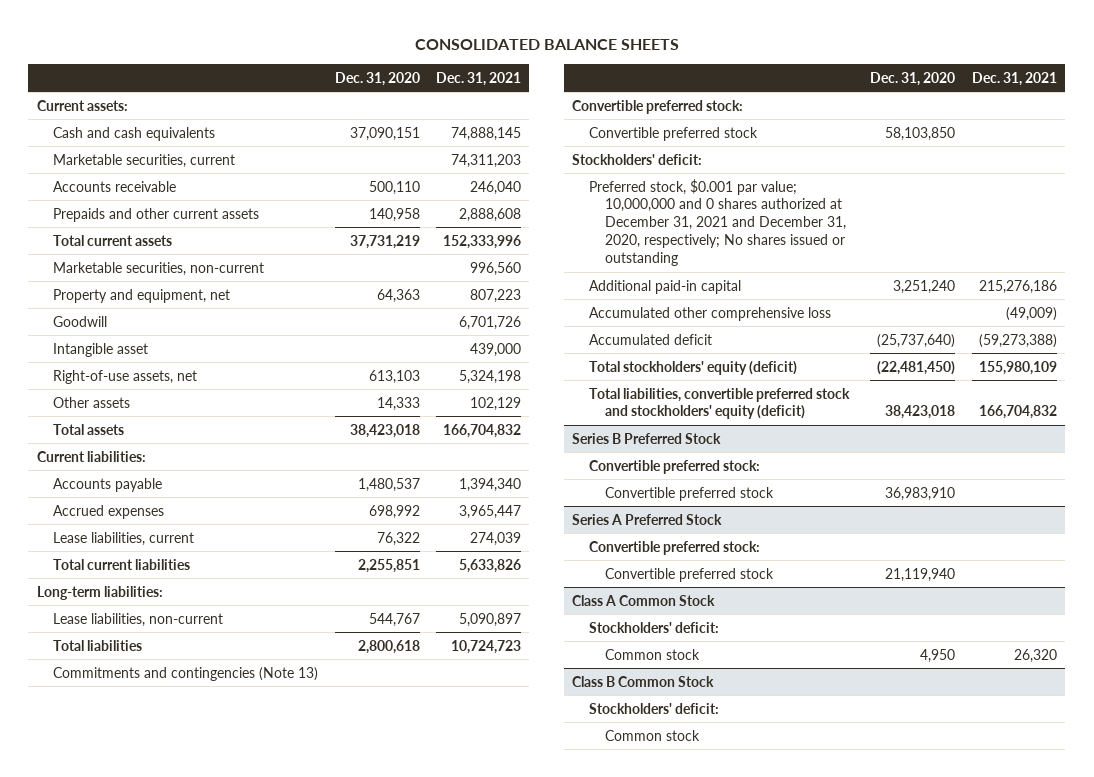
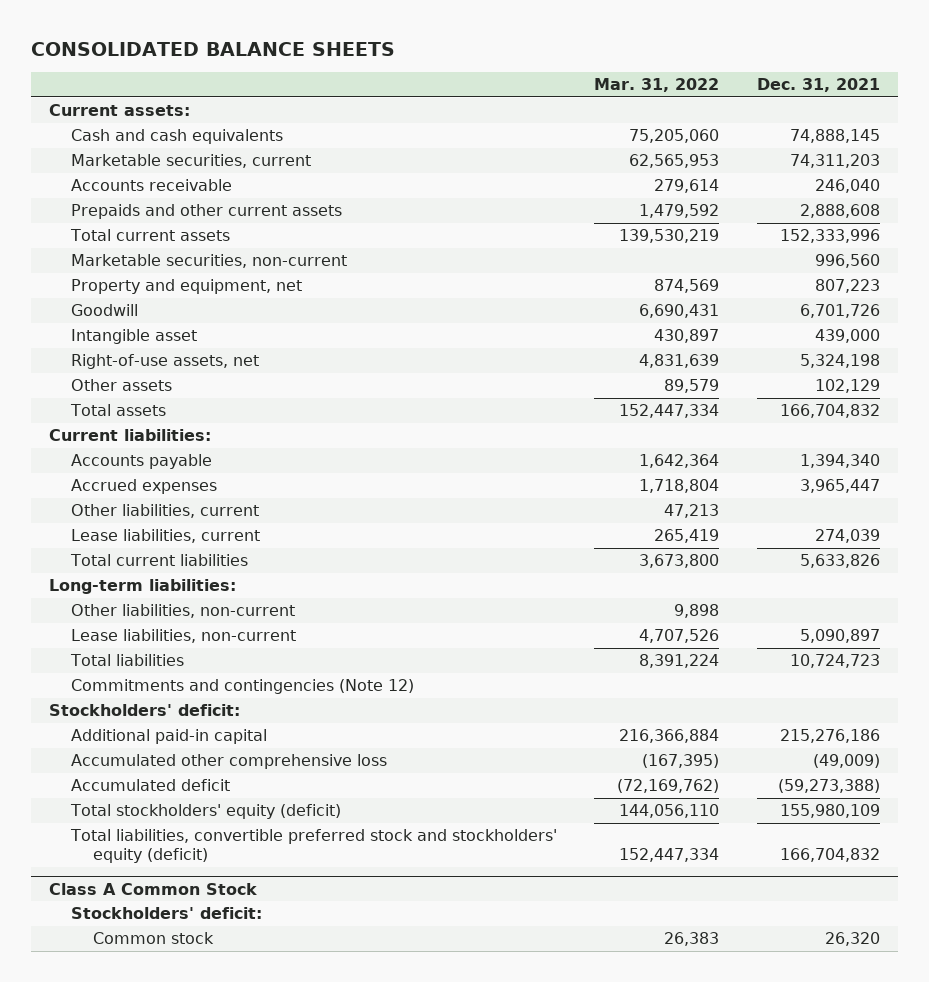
- | Dec. 31, 2020 | Dec. 31, 2021
+ | Mar. 31, 2022 | Dec. 31, 2021
+ Other liabilities, current | 47,213 |
+ Other liabilities, non-current | 9,898 |
- Commitments and contingencies (Note 13)
- Convertible preferred stock:
- Convertible preferred stock | 58,103,850 |
+ Commitments and contingencies (Note 12)
- Preferred stock, $0.001 par value; 10,000,000 and 0 shares authorized at December 31, 2021 and December 31, 2020, respectively; No shares issued or outstanding
- Series B Preferred Stock
- Convertible preferred stock:
- Convertible preferred stock | 36,983,910 |
- Series A Preferred Stock
- Convertible preferred stock:
- Convertible preferred stock | 21,119,940 |
- Class B Common Stock
- Stockholders' deficit:
- Common stock

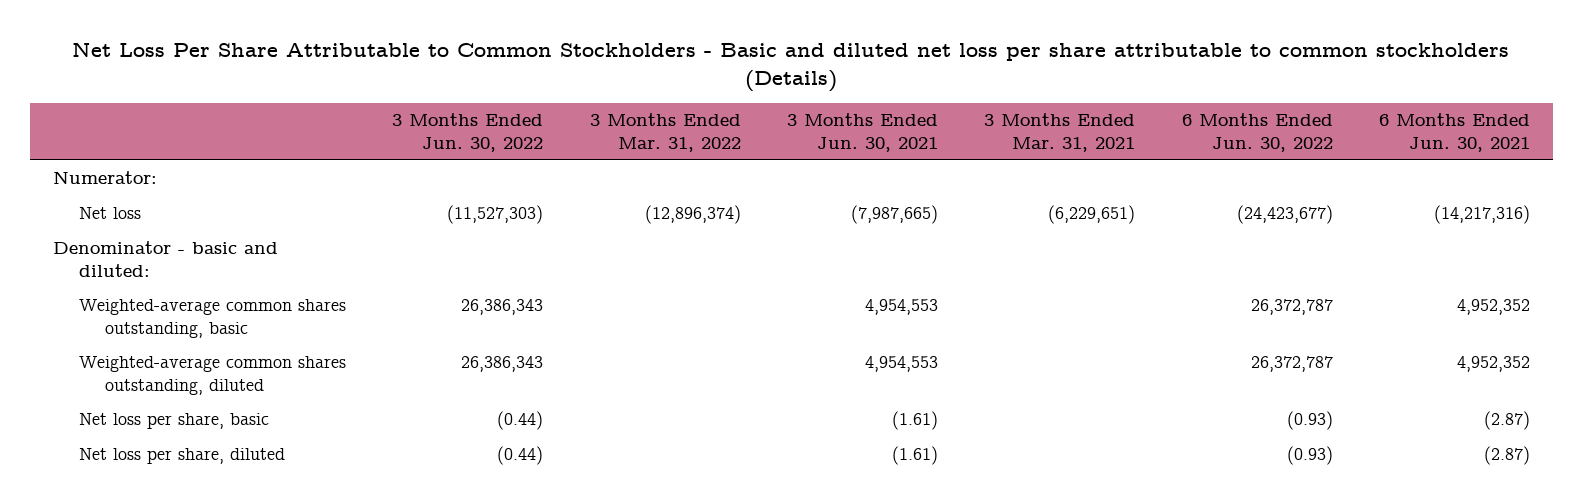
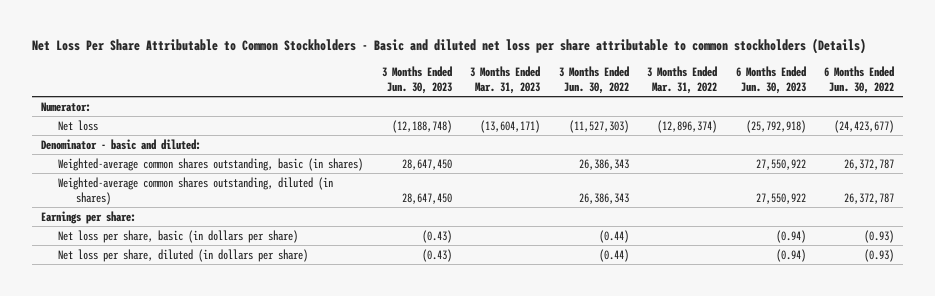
- | 3 Months Ended Jun. 30, 2022 | 3 Months Ended Mar. 31, 2022 | 3 Months Ended Jun. 30, 2021 | 3 Months Ended Mar. 31, 2021 | 6 Months Ended Jun. 30, 2022 | 6 Months Ended Jun. 30, 2021
+ | 3 Months Ended Jun. 30, 2023 | 3 Months Ended Mar. 31, 2023 | 3 Months Ended Jun. 30, 2022 | 3 Months Ended Mar. 31, 2022 | 6 Months Ended Jun. 30, 2023 | 6 Months Ended Jun. 30, 2022
- Weighted-average common shares outstanding, basic | 26,386,343 | | 4,954,553 | | 26,372,787 | 4,952,352
- Weighted-average common shares outstanding, diluted | 26,386,343 | | 4,954,553 | | 26,372,787 | 4,952,352
- Net loss per share, basic | (0.44) | | (1.61) | | (0.93) | (2.87)
- Net loss per share, diluted | (0.44) | | (1.61) | | (0.93) | (2.87)
+ Weighted-average common shares outstanding, basic (in shares) | 28,647,450 | | 26,386,343 | | 27,550,922 | 26,372,787
+ Weighted-average common shares outstanding, diluted (in shares) | 28,647,450 | | 26,386,343 | | 27,550,922 | 26,372,787
+ Earnings per share:
+ Net loss per share, basic (in dollars per share) | (0.43) | | (0.44) | | (0.94) | (0.93)
+ Net loss per share, diluted (in dollars per share) | (0.43) | | (0.44) | | (0.94) | (0.93)

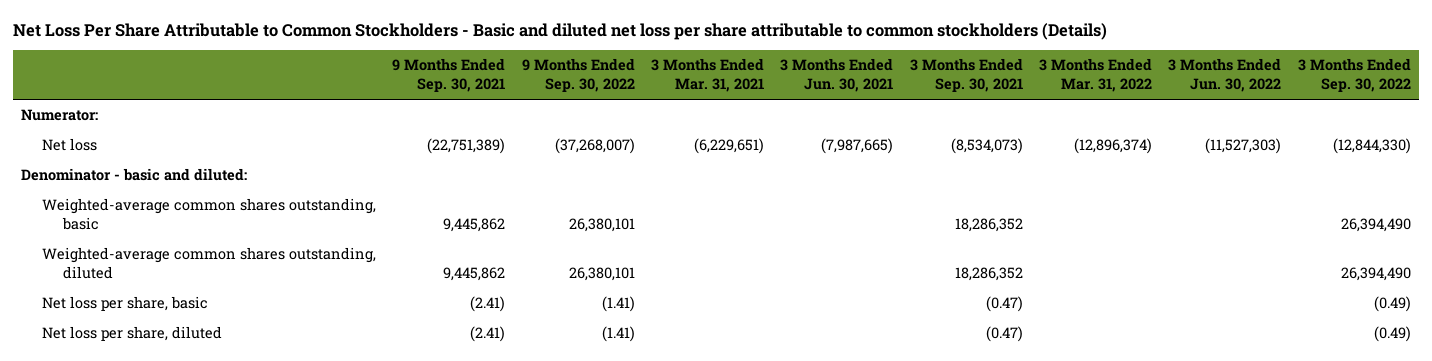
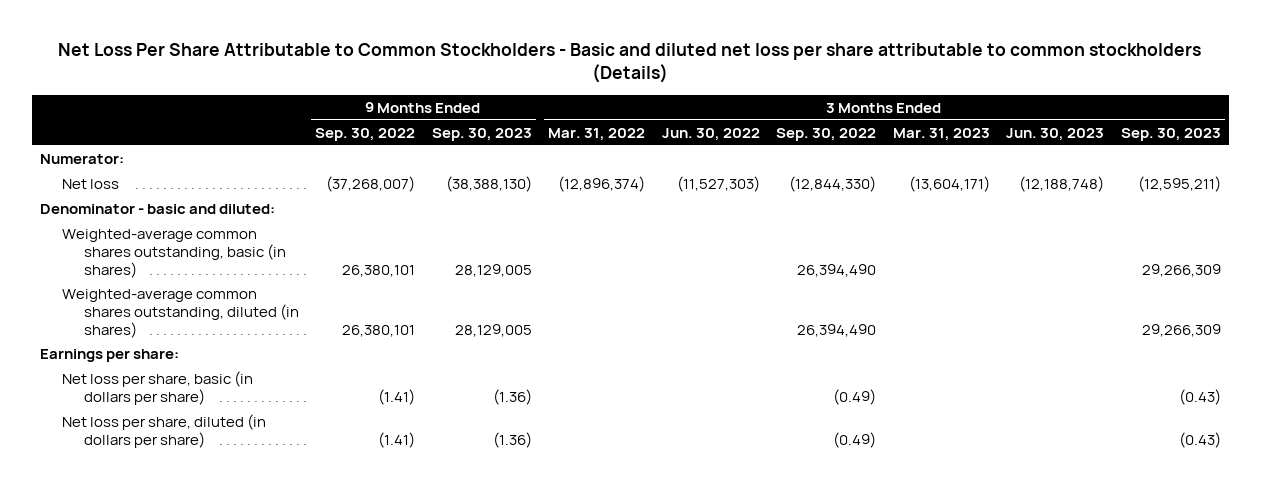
- | 9 Months Ended Sep. 30, 2021 | 9 Months Ended Sep. 30, 2022 | 3 Months Ended Mar. 31, 2021 | 3 Months Ended Jun. 30, 2021 | 3 Months Ended Sep. 30, 2021 | 3 Months Ended Mar. 31, 2022 | 3 Months Ended Jun. 30, 2022 | 3 Months Ended Sep. 30, 2022
+ | 9 Months Ended Sep. 30, 2022 | 9 Months Ended Sep. 30, 2023 | 3 Months Ended Mar. 31, 2022 | 3 Months Ended Jun. 30, 2022 | 3 Months Ended Sep. 30, 2022 | 3 Months Ended Mar. 31, 2023 | 3 Months Ended Jun. 30, 2023 | 3 Months Ended Sep. 30, 2023
- Weighted-average common shares outstanding, basic | 9,445,862 | 26,380,101 | | | 18,286,352 | | | 26,394,490
- Weighted-average common shares outstanding, diluted | 9,445,862 | 26,380,101 | | | 18,286,352 | | | 26,394,490
- Net loss per share, basic | (2.41) | (1.41) | | | (0.47) | | | (0.49)
- Net loss per share, diluted | (2.41) | (1.41) | | | (0.47) | | | (0.49)
+ Weighted-average common shares outstanding, basic (in shares) | 26,380,101 | 28,129,005 | | | 26,394,490 | | | 29,266,309
+ Weighted-average common shares outstanding, diluted (in shares) | 26,380,101 | 28,129,005 | | | 26,394,490 | | | 29,266,309
+ Earnings per share:
+ Net loss per share, basic (in dollars per share) | (1.41) | (1.36) | | | (0.49) | | | (0.43)
+ Net loss per share, diluted (in dollars per share) | (1.41) | (1.36) | | | (0.49) | | | (0.43)

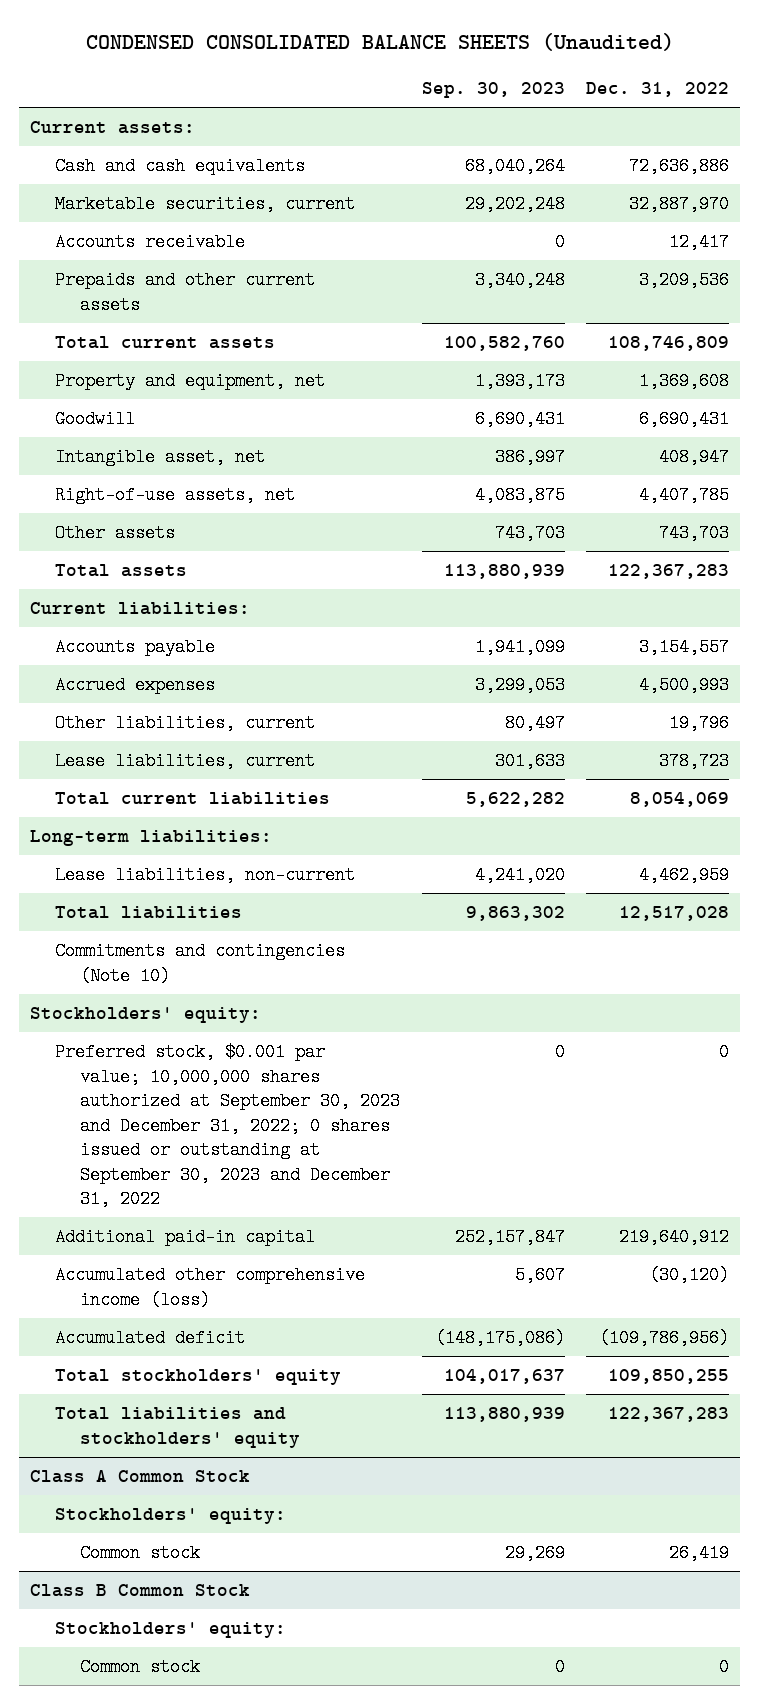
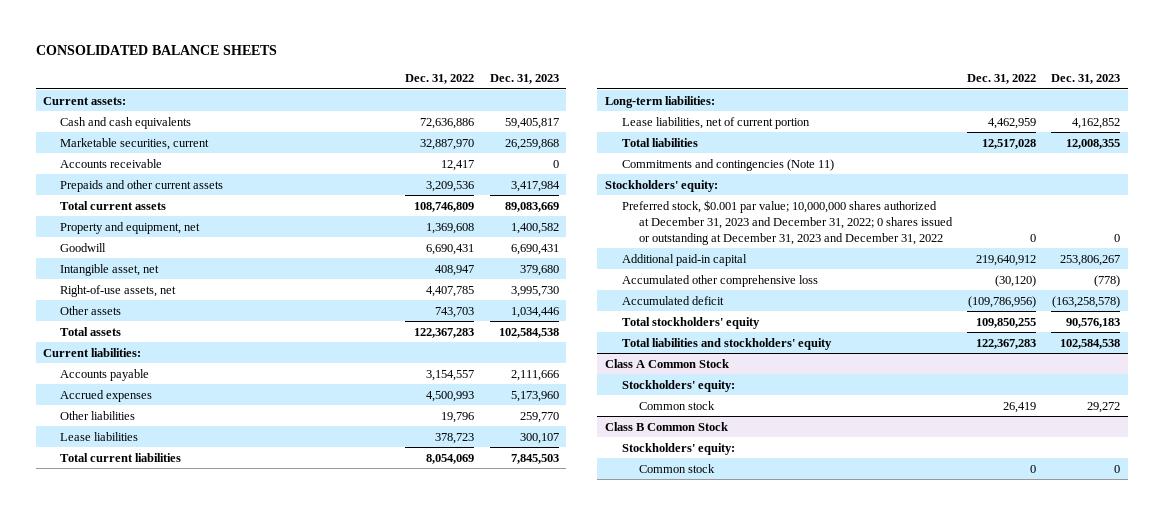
- CONDENSED CONSOLIDATED BALANCE SHEETS (Unaudited)
+ CONSOLIDATED BALANCE SHEETS
- | Sep. 30, 2023 | Dec. 31, 2022
+ | Dec. 31, 2022 | Dec. 31, 2023
- Other liabilities, current | 80,497 | 19,796
- Lease liabilities, current | 301,633 | 378,723
+ Other liabilities | 19,796 | 259,770
+ Lease liabilities | 378,723 | 300,107
- Lease liabilities, non-current | 4,241,020 | 4,462,959
+ Lease liabilities, net of current portion | 4,462,959 | 4,162,852
- Commitments and contingencies (Note 10)
+ Commitments and contingencies (Note 11)
- Preferred stock, $0.001 par value; 10,000,000 shares authorized at September 30, 2023 and December 31, 2022; 0 shares issued or outstanding at September 30, 2023 and December 31, 2022 | 0 | 0
+ Preferred stock, $0.001 par value; 10,000,000 shares authorized at December 31, 2023 and December 31, 2022; 0 shares issued or outstanding at December 31, 2023 and December 31, 2022 | 0 | 0
- Accumulated other comprehensive income (loss) | 5,607 | (30,120)
+ Accumulated other comprehensive loss | (30,120) | (778)

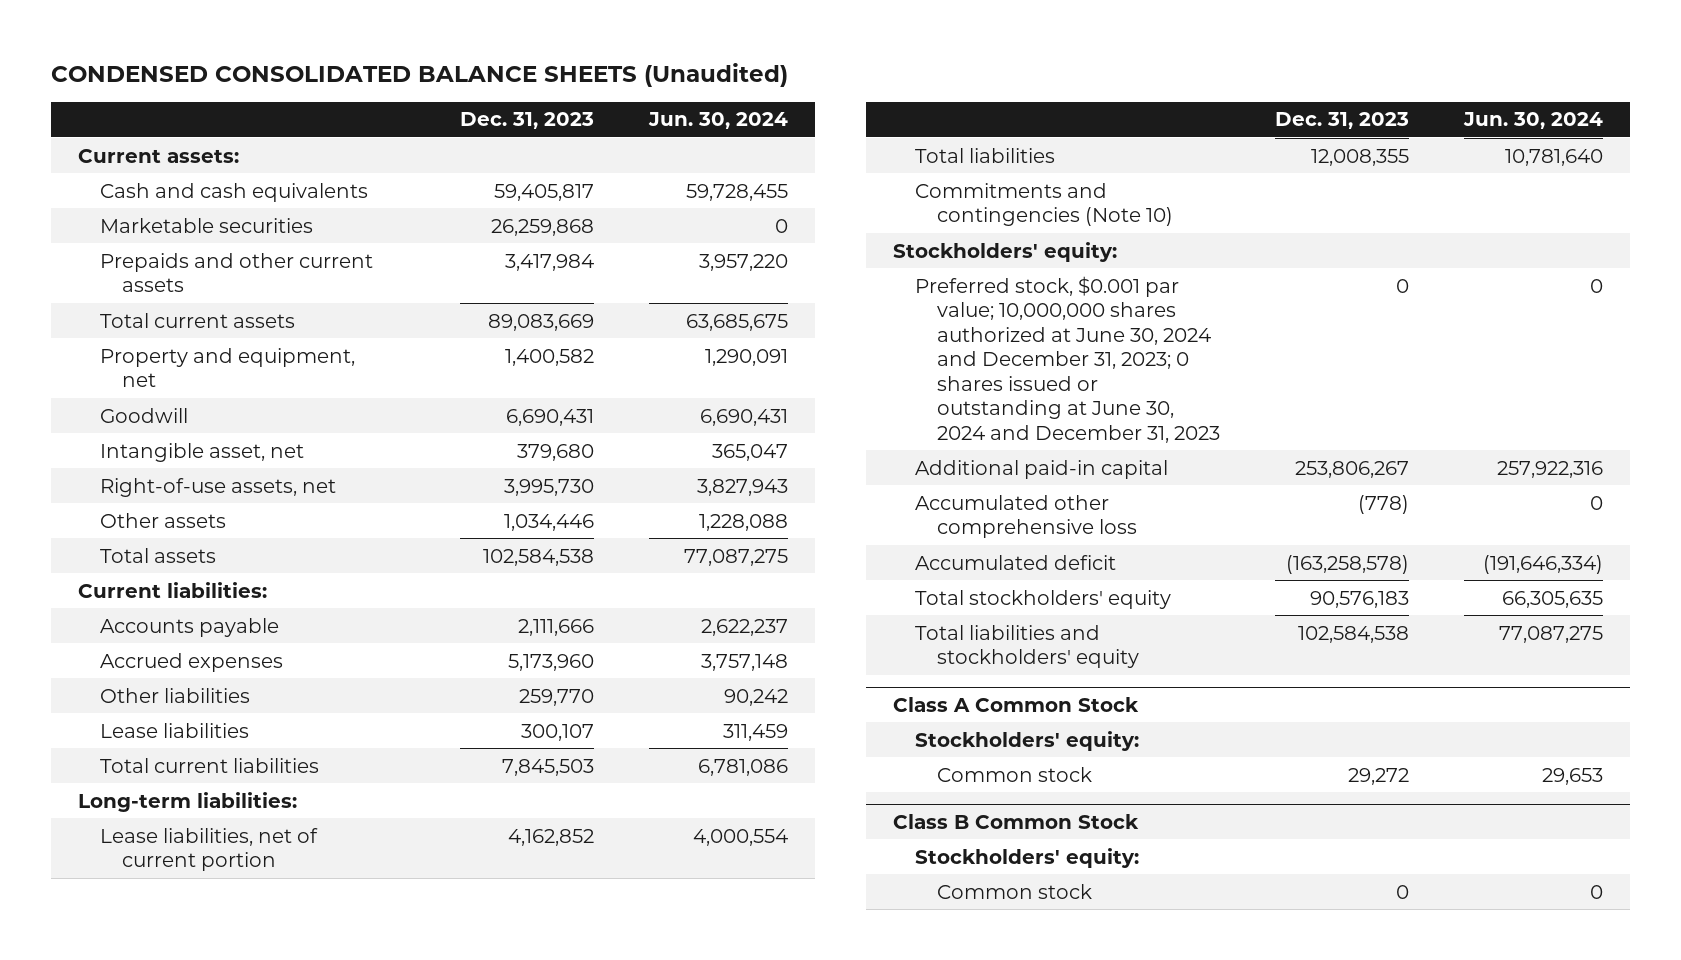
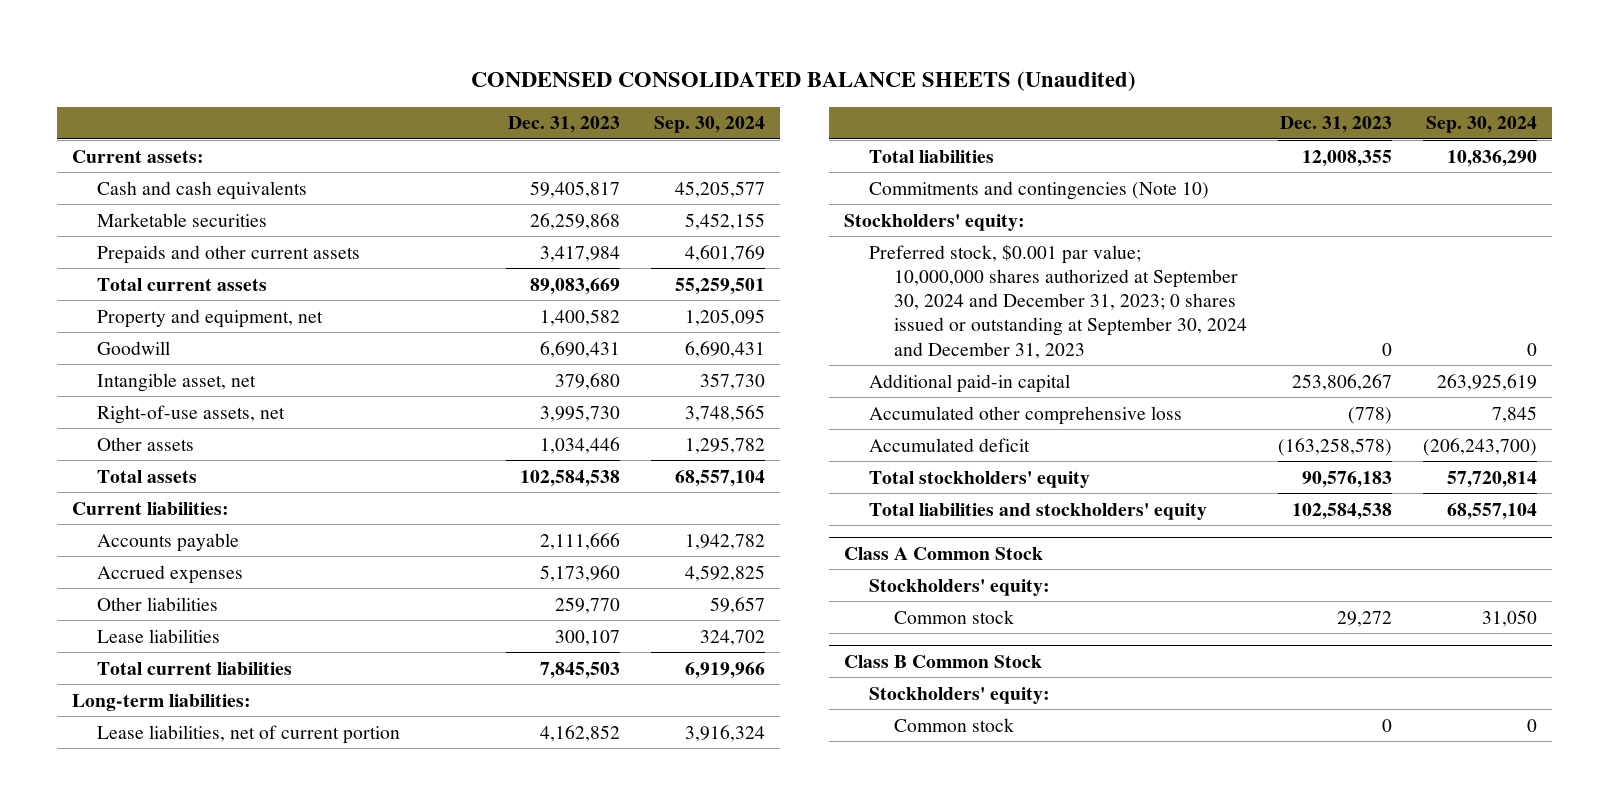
- | Dec. 31, 2023 | Jun. 30, 2024
+ | Dec. 31, 2023 | Sep. 30, 2024
- Preferred stock, $0.001 par value; 10,000,000 shares authorized at June 30, 2024 and December 31, 2023; 0 shares issued or outstanding at June 30, 2024 and December 31, 2023 | 0 | 0
+ Preferred stock, $0.001 par value; 10,000,000 shares authorized at September 30, 2024 and December 31, 2023; 0 shares issued or outstanding at September 30, 2024 and December 31, 2023 | 0 | 0

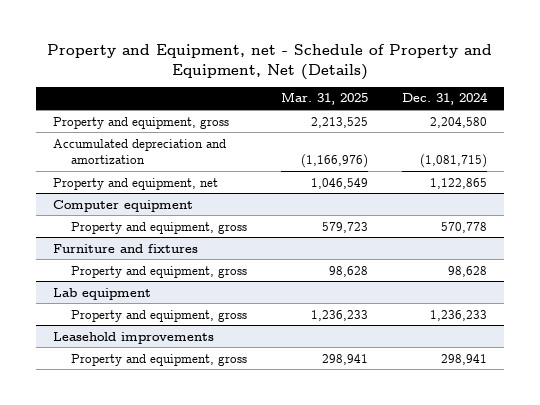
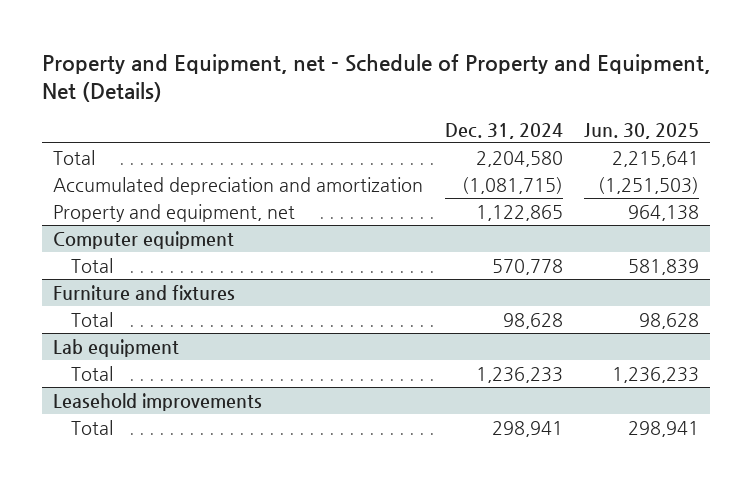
- | Mar. 31, 2025 | Dec. 31, 2024
+ | Dec. 31, 2024 | Jun. 30, 2025
- Property and equipment, gross | 2,213,525 | 2,204,580
+ Total | 2,204,580 | 2,215,641
@ Computer equipment
- Property and equipment, gross | 579,723 | 570,778
+ Total | 570,778 | 581,839
@ Furniture and fixtures
- Property and equipment, gross | 98,628 | 98,628
+ Total | 98,628 | 98,628
@ Lab equipment
- Property and equipment, gross | 1,236,233 | 1,236,233
+ Total | 1,236,233 | 1,236,233
@ Leasehold improvements
- Property and equipment, gross | 298,941 | 298,941
+ Total | 298,941 | 298,941

